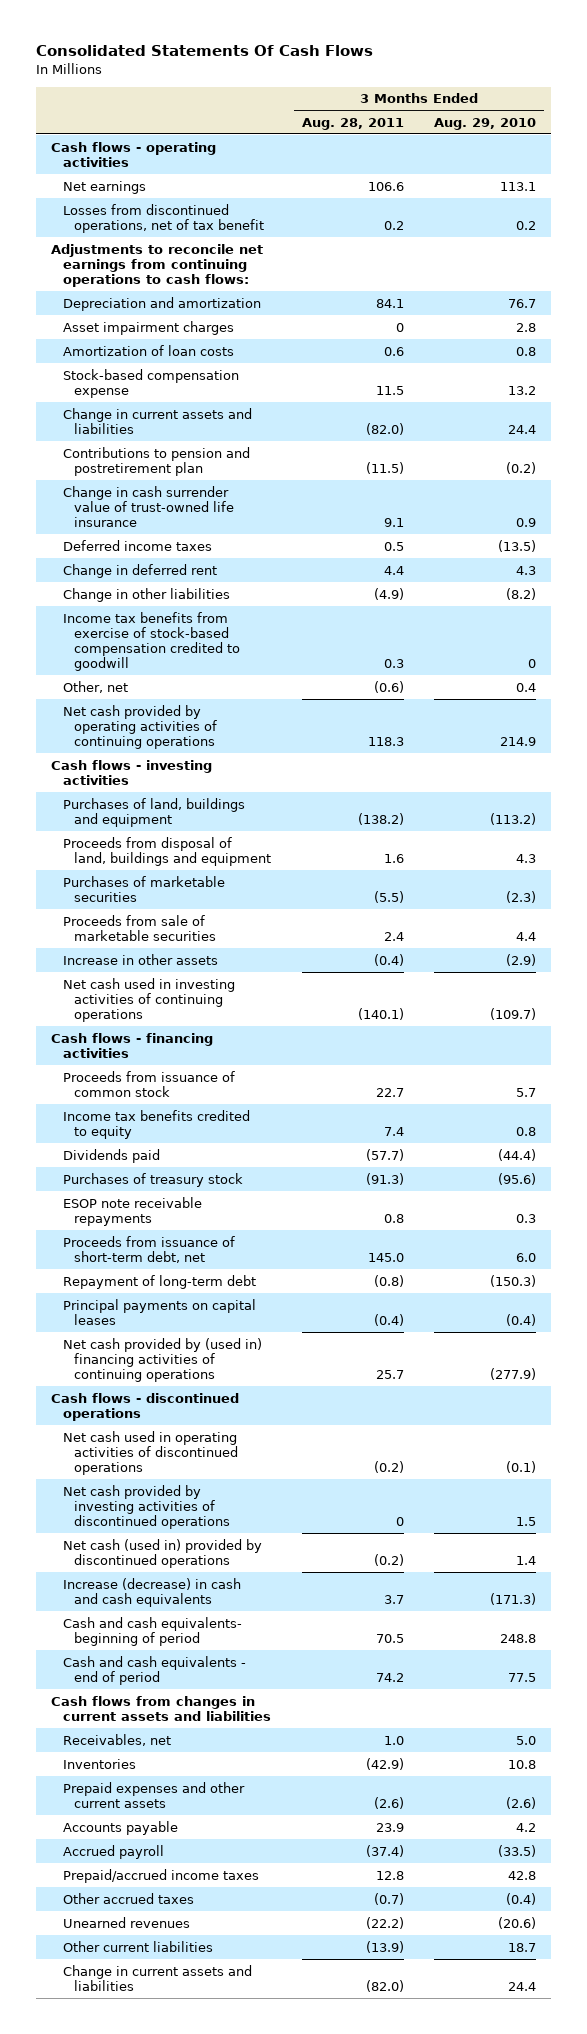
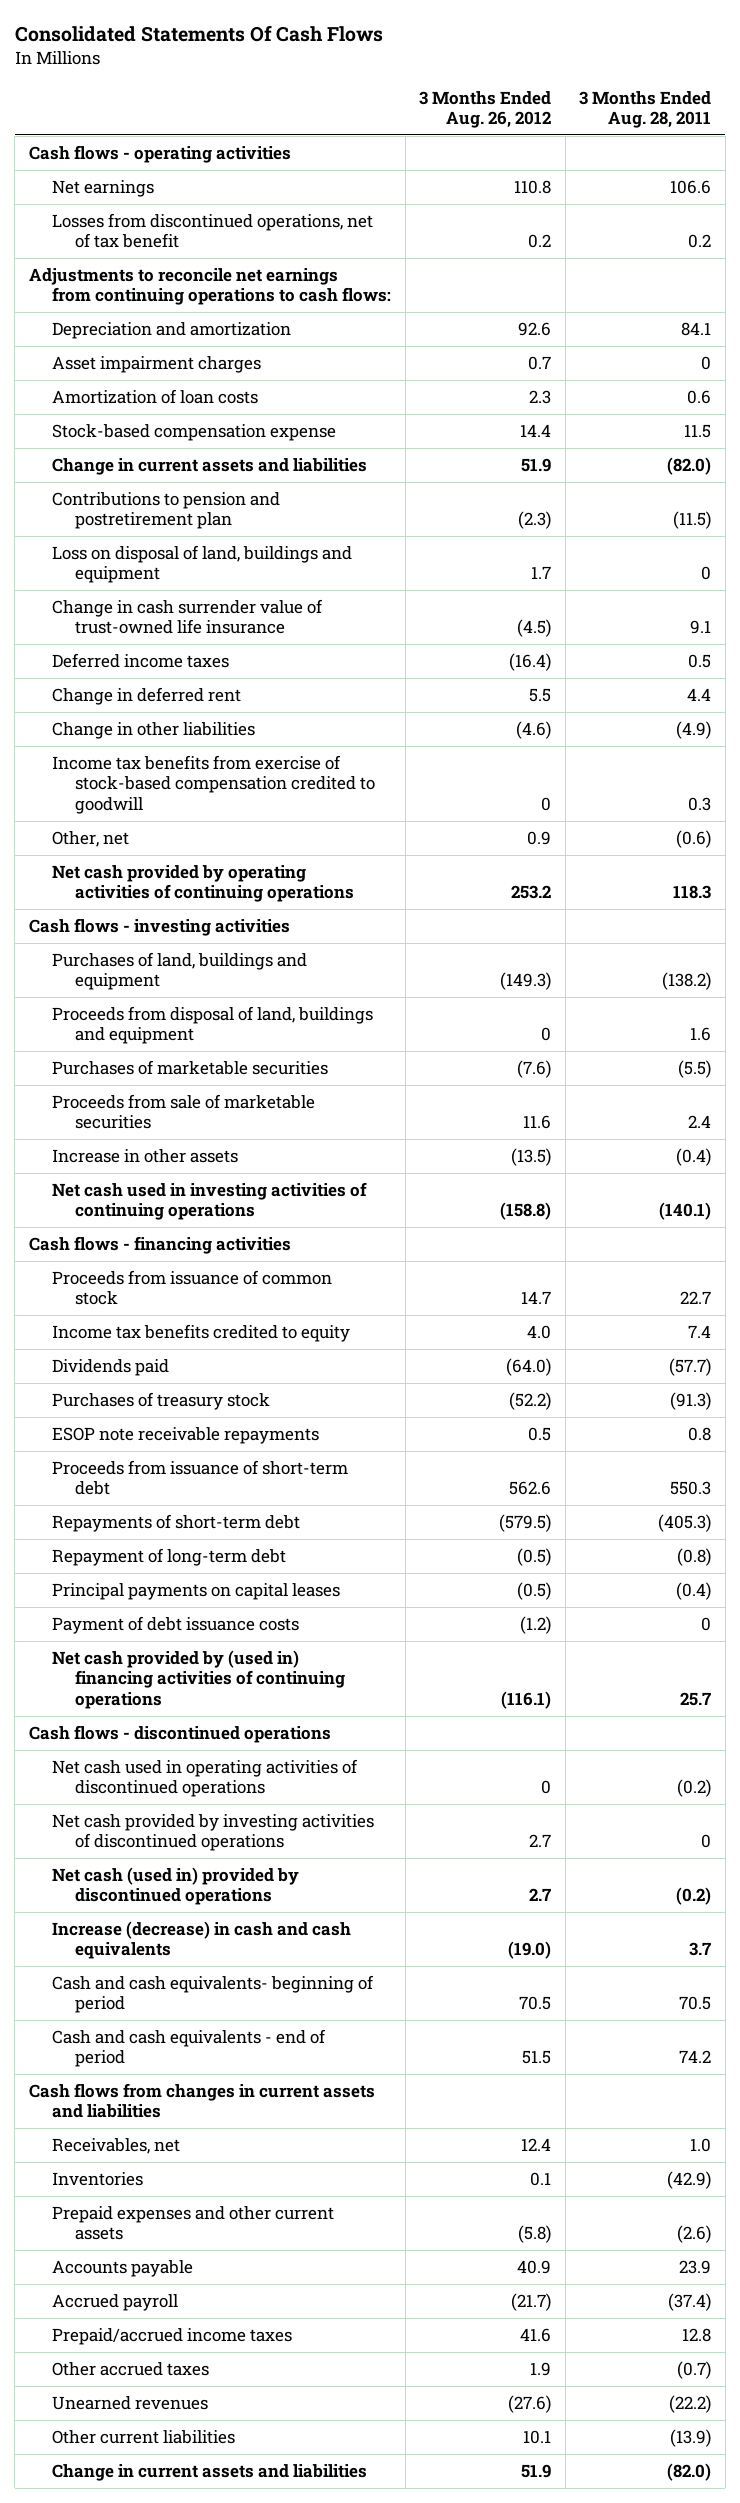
- | 3 Months Ended Aug. 28, 2011 | 3 Months Ended Aug. 29, 2010
+ | 3 Months Ended Aug. 26, 2012 | 3 Months Ended Aug. 28, 2011
+ Loss on disposal of land, buildings and equipment | 1.7 | 0
- Proceeds from issuance of short-term debt, net | 145.0 | 6.0
+ Proceeds from issuance of short-term debt | 562.6 | 550.3
+ Repayments of short-term debt | (579.5) | (405.3)
+ Payment of debt issuance costs | (1.2) | 0

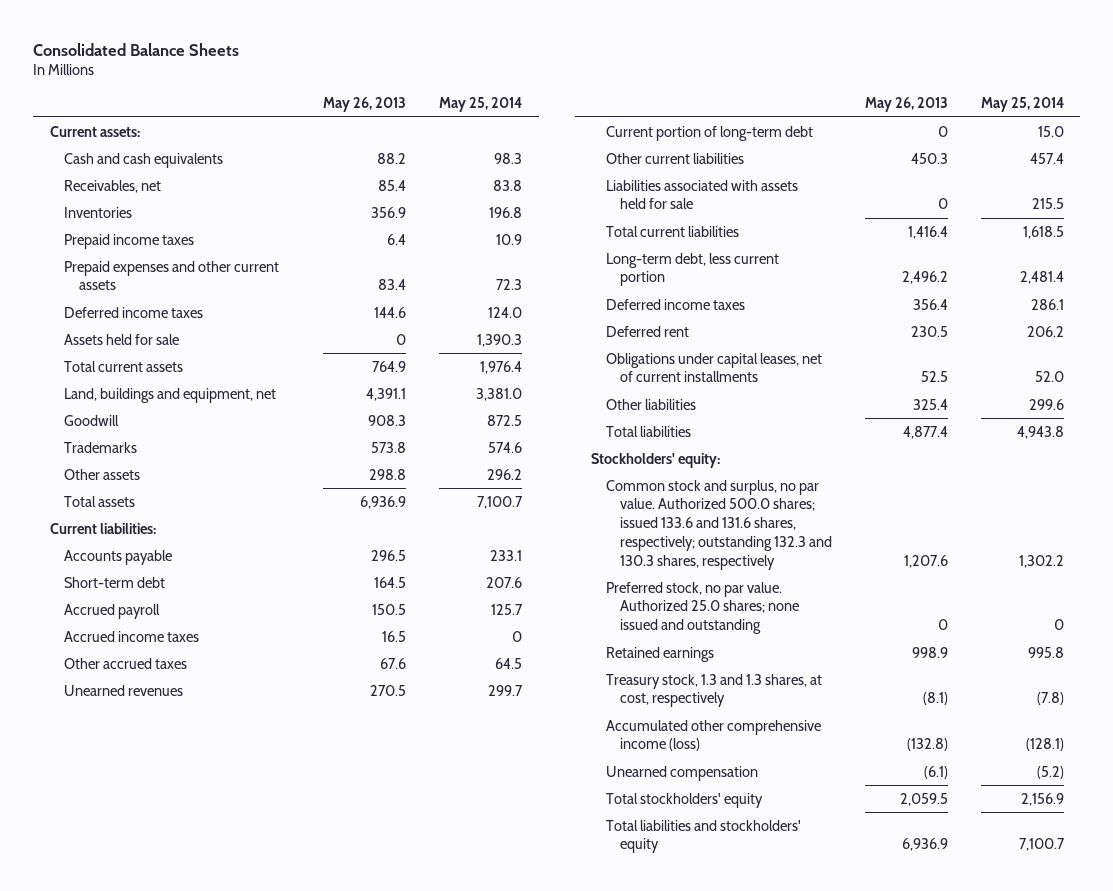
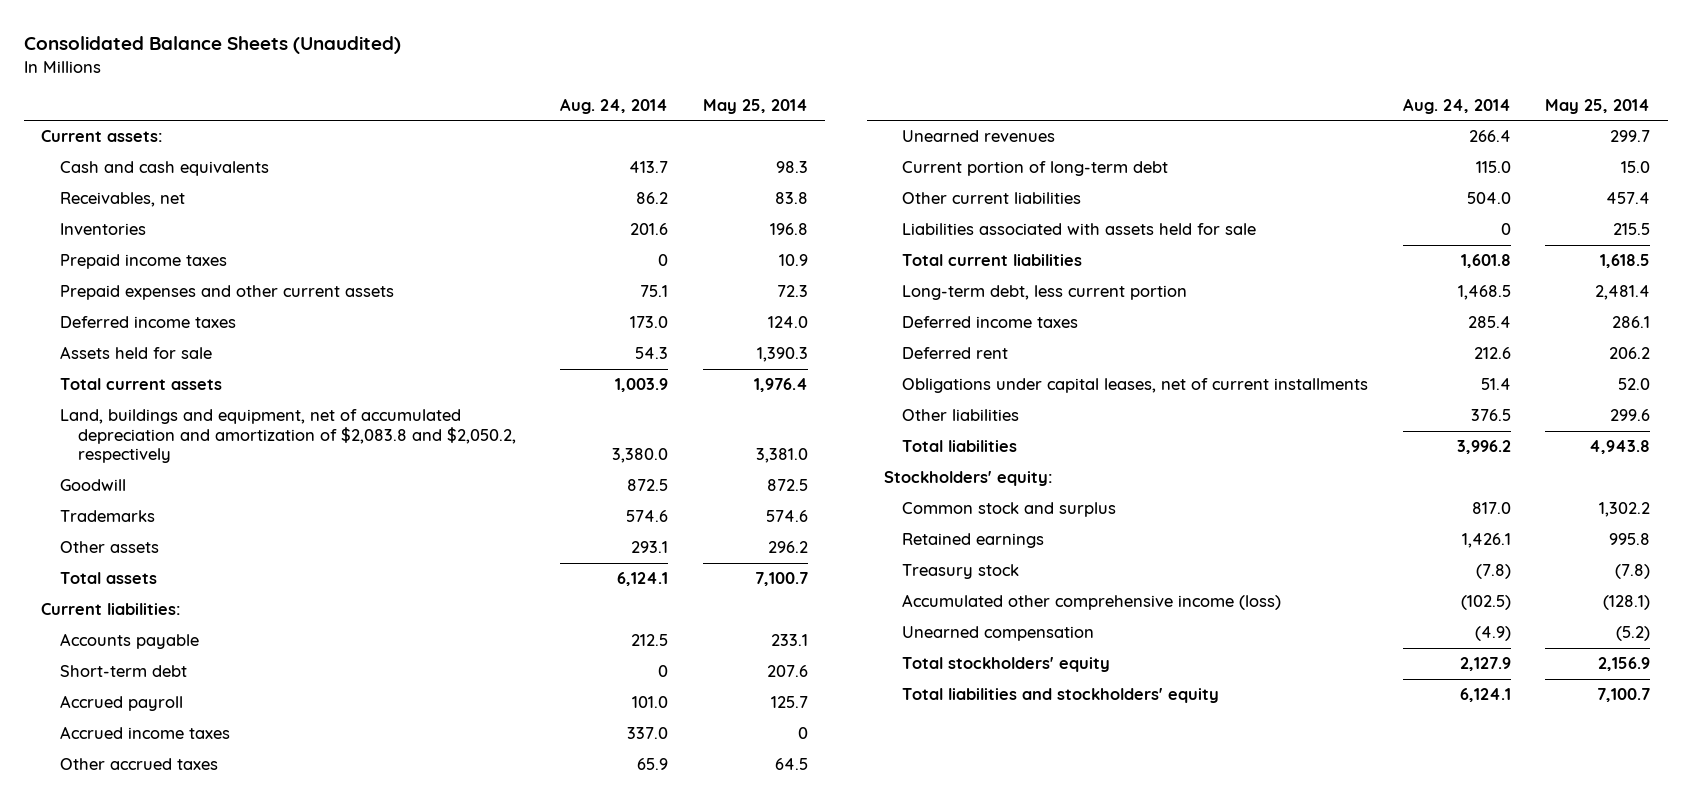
- Consolidated Balance Sheets
+ Consolidated Balance Sheets (Unaudited)
- | May 26, 2013 | May 25, 2014
+ | Aug. 24, 2014 | May 25, 2014
- Land, buildings and equipment, net | 4,391.1 | 3,381.0
+ Land, buildings and equipment, net of accumulated depreciation and amortization of $2,083.8 and $2,050.2, respectively | 3,380.0 | 3,381.0
- Common stock and surplus, no par value. Authorized 500.0 shares; issued 133.6 and 131.6 shares, respectively; outstanding 132.3 and 130.3 shares, respectively | 1,207.6 | 1,302.2
- Preferred stock, no par value. Authorized 25.0 shares; none issued and outstanding | 0 | 0
+ Common stock and surplus | 817.0 | 1,302.2
- Treasury stock, 1.3 and 1.3 shares, at cost, respectively | (8.1) | (7.8)
+ Treasury stock | (7.8) | (7.8)

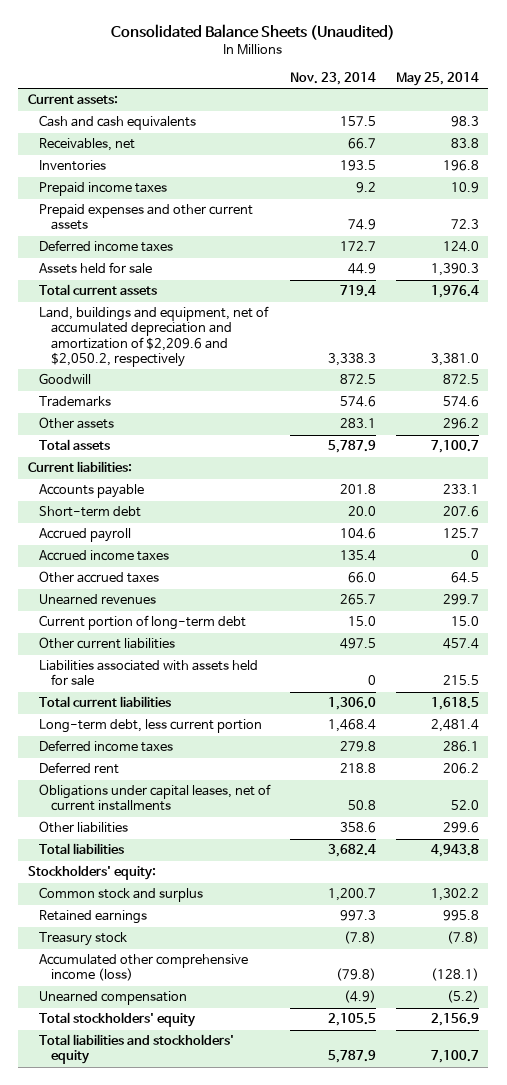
- | Aug. 24, 2014 | May 25, 2014
+ | Nov. 23, 2014 | May 25, 2014
- Land, buildings and equipment, net of accumulated depreciation and amortization of $2,083.8 and $2,050.2, respectively | 3,380.0 | 3,381.0
+ Land, buildings and equipment, net of accumulated depreciation and amortization of $2,209.6 and $2,050.2, respectively | 3,338.3 | 3,381.0

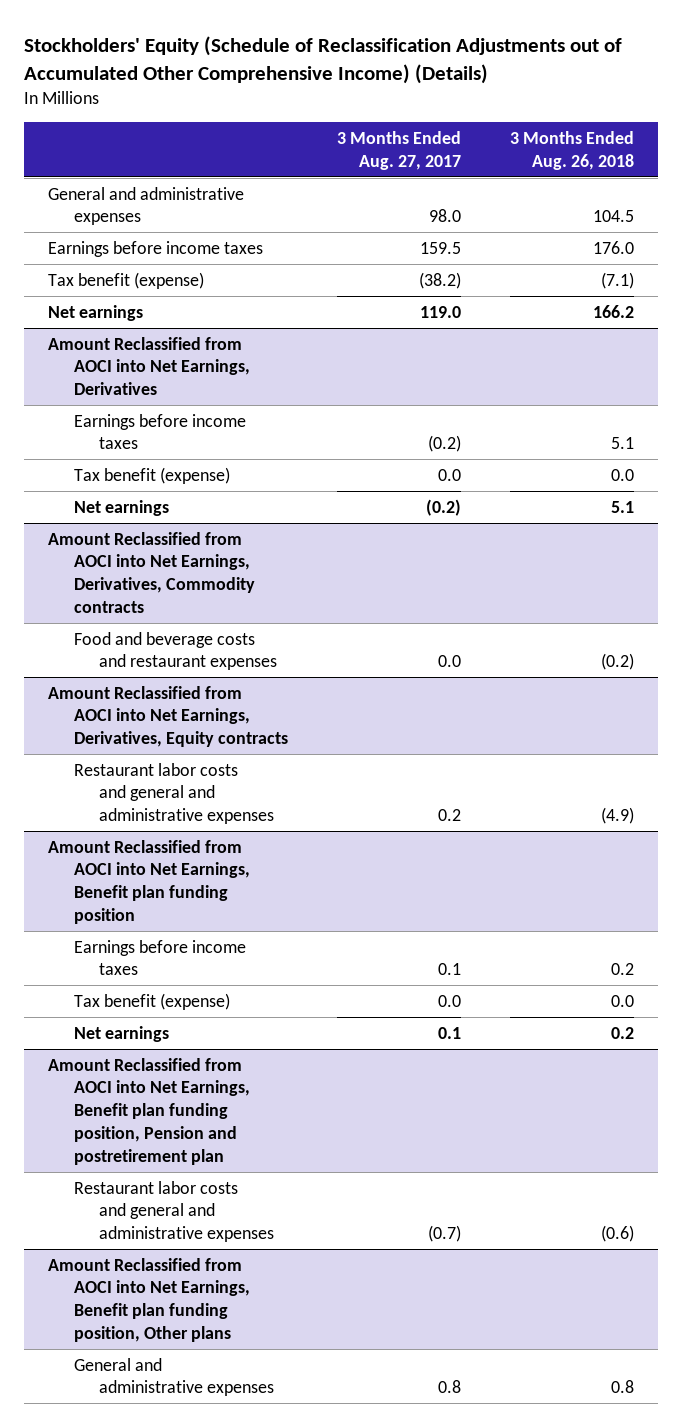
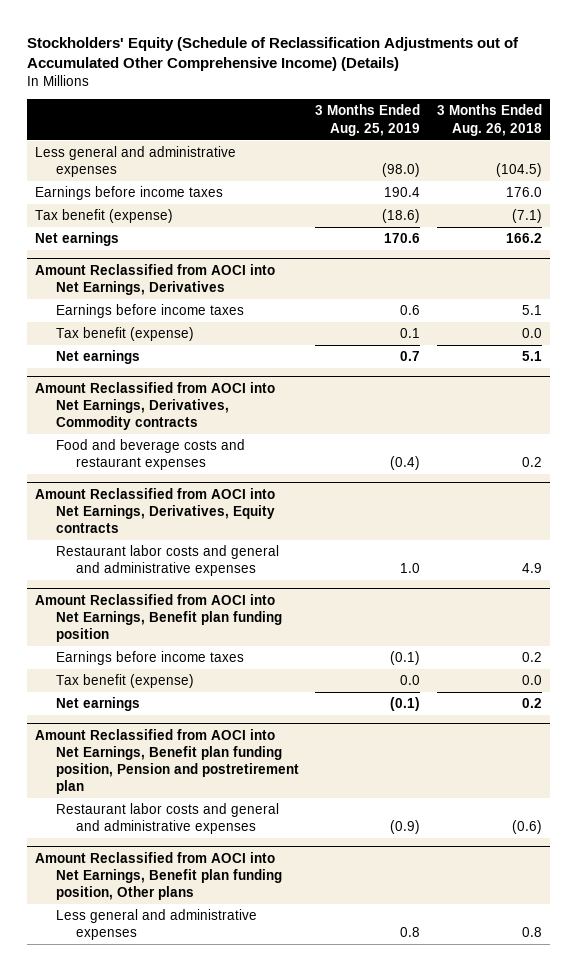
- | 3 Months Ended Aug. 27, 2017 | 3 Months Ended Aug. 26, 2018
+ | 3 Months Ended Aug. 25, 2019 | 3 Months Ended Aug. 26, 2018
- General and administrative expenses | 98.0 | 104.5
+ Less general and administrative expenses | (98.0) | (104.5)
@ Amount Reclassified from AOCI into Net Earnings, Derivatives, Commodity contracts
- Food and beverage costs and restaurant expenses | 0.0 | (0.2)
+ Food and beverage costs and restaurant expenses | (0.4) | 0.2
@ Amount Reclassified from AOCI into Net Earnings, Derivatives, Equity contracts
- Restaurant labor costs and general and administrative expenses | 0.2 | (4.9)
+ Restaurant labor costs and general and administrative expenses | 1.0 | 4.9
@ Amount Reclassified from AOCI into Net Earnings, Benefit plan funding position, Other plans
- General and administrative expenses | 0.8 | 0.8
+ Less general and administrative expenses | 0.8 | 0.8

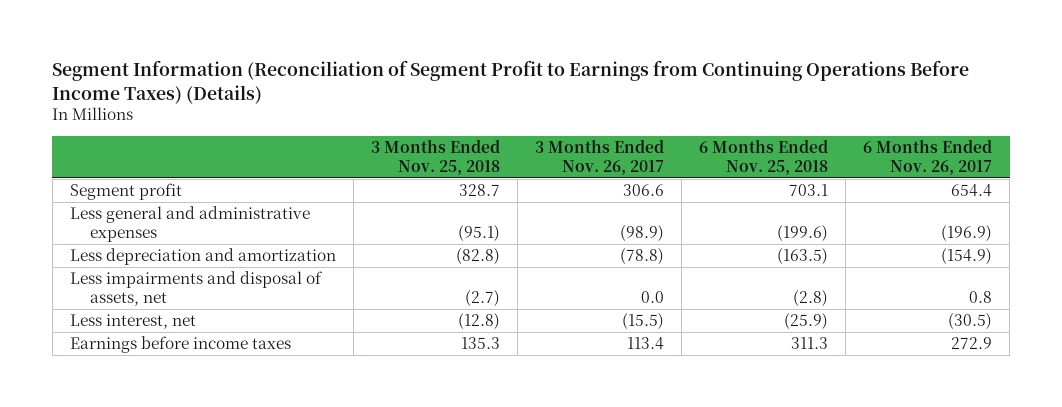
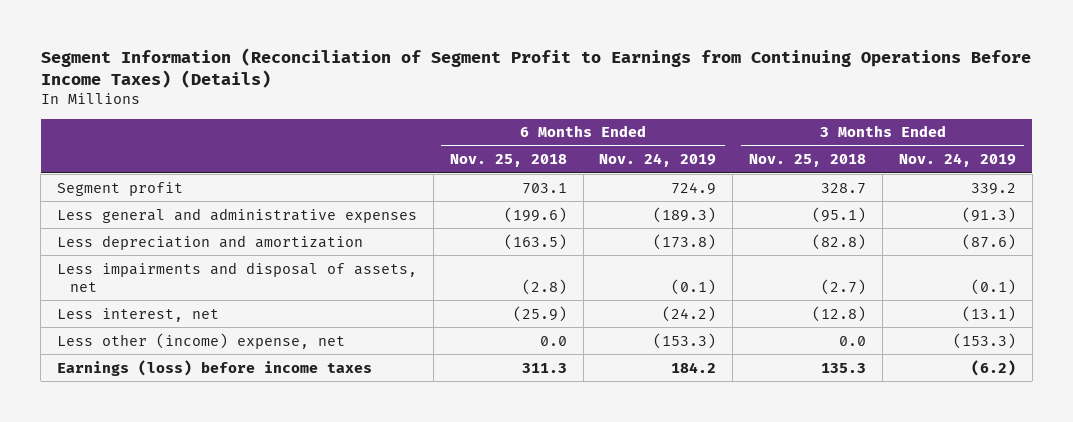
- | 3 Months Ended Nov. 25, 2018 | 3 Months Ended Nov. 26, 2017 | 6 Months Ended Nov. 25, 2018 | 6 Months Ended Nov. 26, 2017
+ | 6 Months Ended Nov. 25, 2018 | 6 Months Ended Nov. 24, 2019 | 3 Months Ended Nov. 25, 2018 | 3 Months Ended Nov. 24, 2019
- Earnings before income taxes | 135.3 | 113.4 | 311.3 | 272.9
+ Less other (income) expense, net | 0.0 | (153.3) | 0.0 | (153.3)
+ Earnings (loss) before income taxes | 311.3 | 184.2 | 135.3 | (6.2)

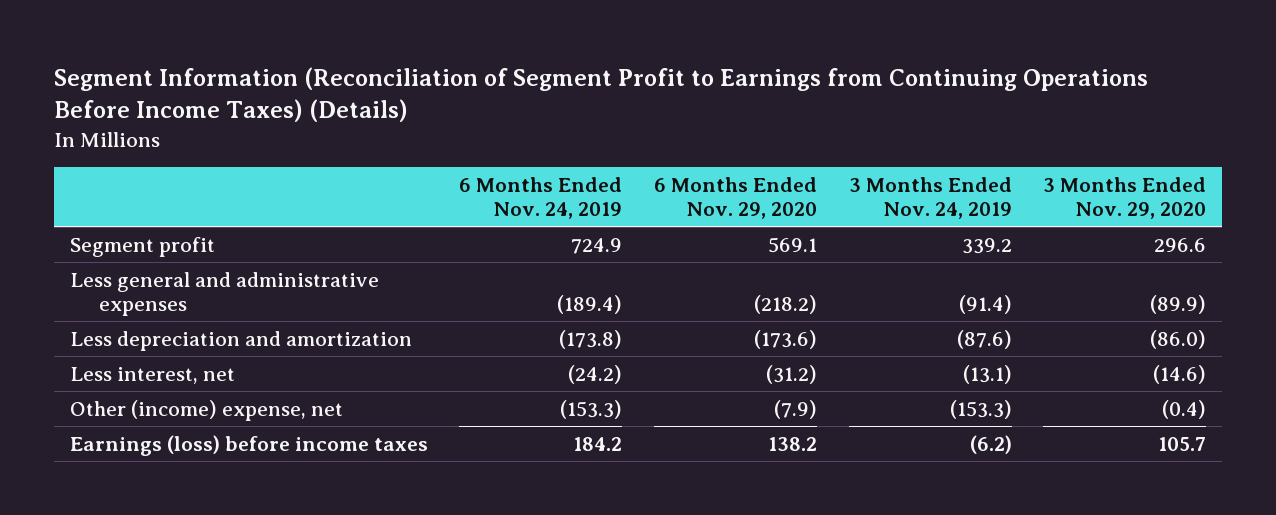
- | 6 Months Ended Nov. 25, 2018 | 6 Months Ended Nov. 24, 2019 | 3 Months Ended Nov. 25, 2018 | 3 Months Ended Nov. 24, 2019
+ | 6 Months Ended Nov. 24, 2019 | 6 Months Ended Nov. 29, 2020 | 3 Months Ended Nov. 24, 2019 | 3 Months Ended Nov. 29, 2020
- Less general and administrative expenses | (199.6) | (189.3) | (95.1) | (91.3)
+ Less general and administrative expenses | (189.4) | (218.2) | (91.4) | (89.9)
- Less impairments and disposal of assets, net | (2.8) | (0.1) | (2.7) | (0.1)
- Less other (income) expense, net | 0.0 | (153.3) | 0.0 | (153.3)
+ Other (income) expense, net | (153.3) | (7.9) | (153.3) | (0.4)

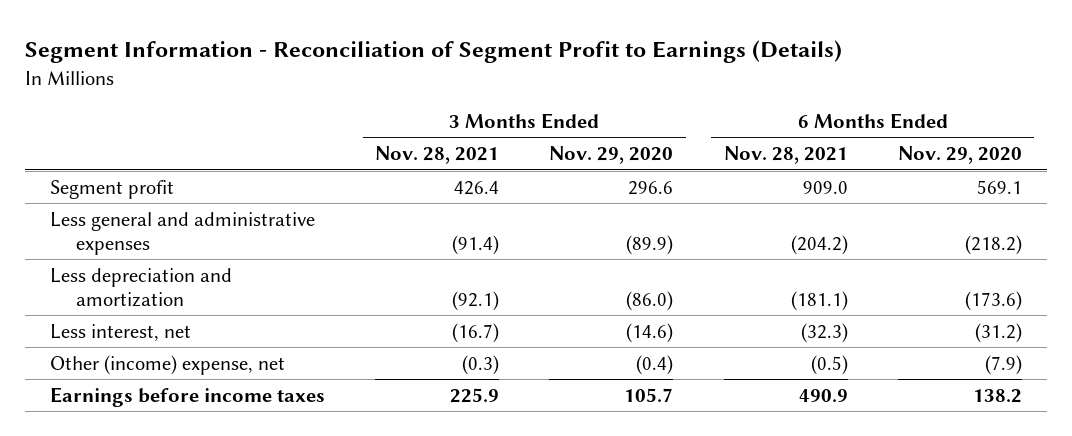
- Segment Information (Reconciliation of Segment Profit to Earnings from Continuing Operations Before Income Taxes) (Details)
+ Segment Information - Reconciliation of Segment Profit to Earnings (Details)
- | 6 Months Ended Nov. 24, 2019 | 6 Months Ended Nov. 29, 2020 | 3 Months Ended Nov. 24, 2019 | 3 Months Ended Nov. 29, 2020
+ | 3 Months Ended Nov. 28, 2021 | 3 Months Ended Nov. 29, 2020 | 6 Months Ended Nov. 28, 2021 | 6 Months Ended Nov. 29, 2020
- Earnings (loss) before income taxes | 184.2 | 138.2 | (6.2) | 105.7
+ Earnings before income taxes | 225.9 | 105.7 | 490.9 | 138.2

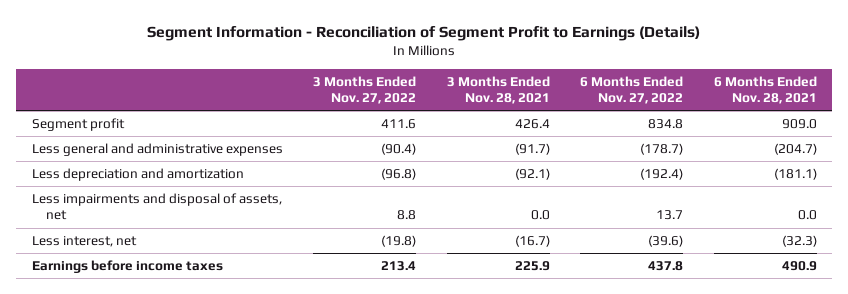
- | 3 Months Ended Nov. 28, 2021 | 3 Months Ended Nov. 29, 2020 | 6 Months Ended Nov. 28, 2021 | 6 Months Ended Nov. 29, 2020
+ | 3 Months Ended Nov. 27, 2022 | 3 Months Ended Nov. 28, 2021 | 6 Months Ended Nov. 27, 2022 | 6 Months Ended Nov. 28, 2021
- Less general and administrative expenses | (91.4) | (89.9) | (204.2) | (218.2)
+ Less general and administrative expenses | (90.4) | (91.7) | (178.7) | (204.7)
+ Less impairments and disposal of assets, net | 8.8 | 0.0 | 13.7 | 0.0
- Other (income) expense, net | (0.3) | (0.4) | (0.5) | (7.9)

